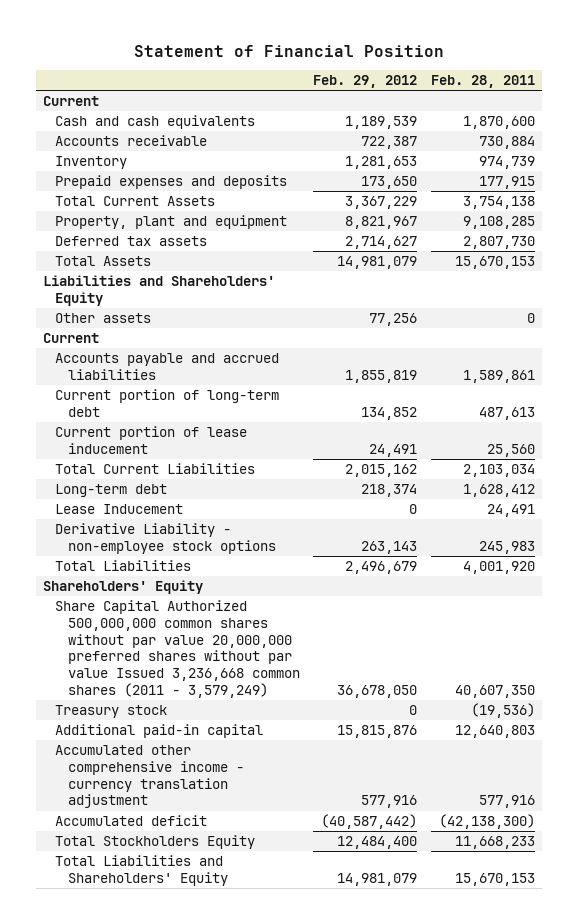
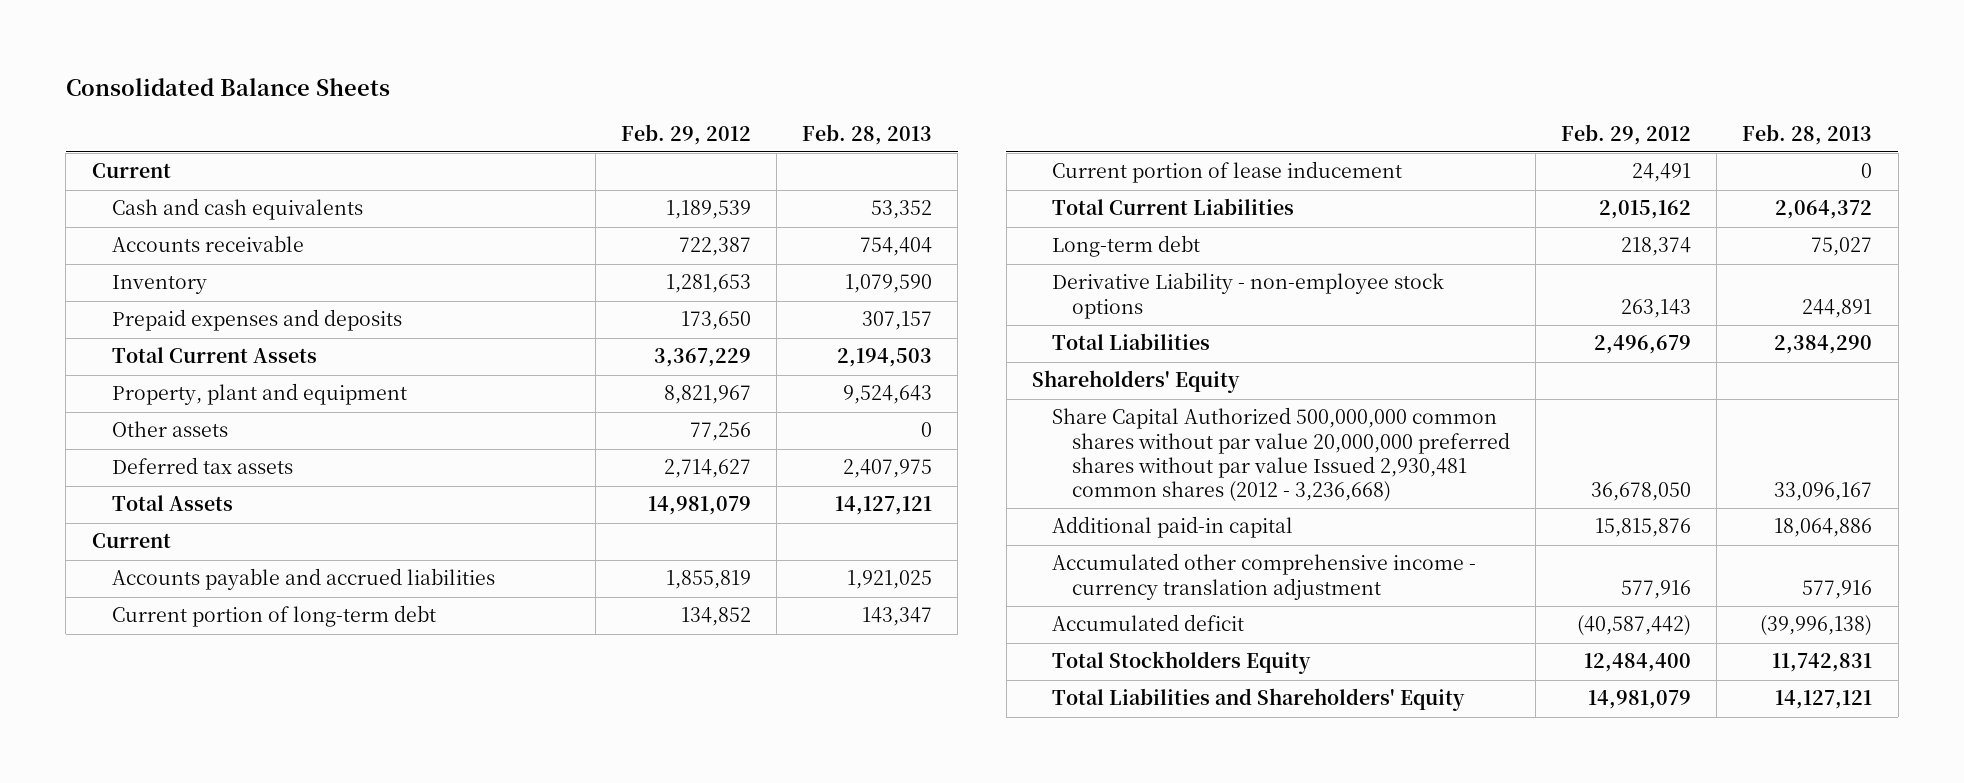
- Statement of Financial Position
+ Consolidated Balance Sheets
- | Feb. 29, 2012 | Feb. 28, 2011
+ | Feb. 29, 2012 | Feb. 28, 2013
moved up: Other assets | 77,256 | 0
- Liabilities and Shareholders' Equity
- Lease Inducement | 0 | 24,491
- Share Capital Authorized 500,000,000 common shares without par value 20,000,000 preferred shares without par value Issued 3,236,668 common shares (2011 - 3,579,249) | 36,678,050 | 40,607,350
- Treasury stock | 0 | (19,536)
+ Share Capital Authorized 500,000,000 common shares without par value 20,000,000 preferred shares without par value Issued 2,930,481 common shares (2012 - 3,236,668) | 36,678,050 | 33,096,167

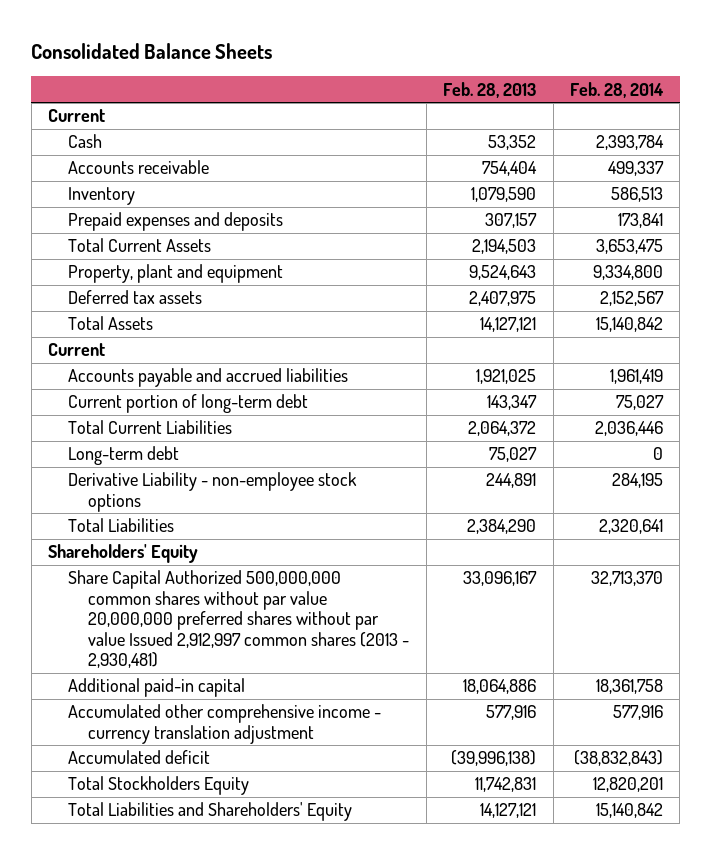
- | Feb. 29, 2012 | Feb. 28, 2013
+ | Feb. 28, 2013 | Feb. 28, 2014
- Cash and cash equivalents | 1,189,539 | 53,352
+ Cash | 53,352 | 2,393,784
- Other assets | 77,256 | 0
- Current portion of lease inducement | 24,491 | 0
- Share Capital Authorized 500,000,000 common shares without par value 20,000,000 preferred shares without par value Issued 2,930,481 common shares (2012 - 3,236,668) | 36,678,050 | 33,096,167
+ Share Capital Authorized 500,000,000 common shares without par value 20,000,000 preferred shares without par value Issued 2,912,997 common shares (2013 - 2,930,481) | 33,096,167 | 32,713,370

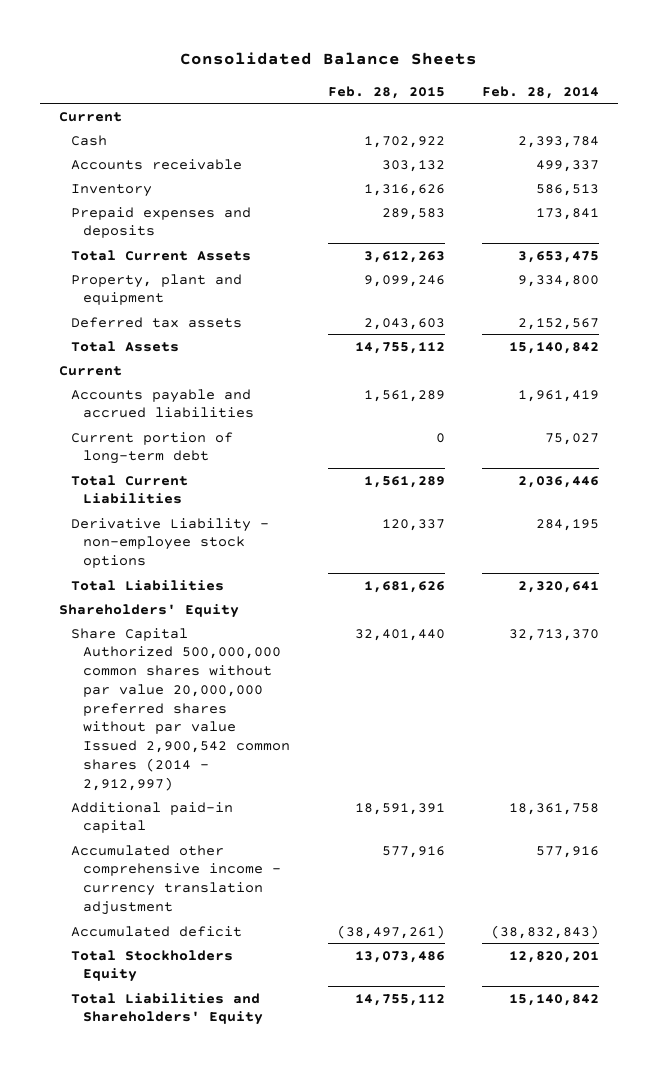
- | Feb. 28, 2013 | Feb. 28, 2014
+ | Feb. 28, 2015 | Feb. 28, 2014
- Long-term debt | 75,027 | 0
- Share Capital Authorized 500,000,000 common shares without par value 20,000,000 preferred shares without par value Issued 2,912,997 common shares (2013 - 2,930,481) | 33,096,167 | 32,713,370
+ Share Capital Authorized 500,000,000 common shares without par value 20,000,000 preferred shares without par value Issued 2,900,542 common shares (2014 - 2,912,997) | 32,401,440 | 32,713,370

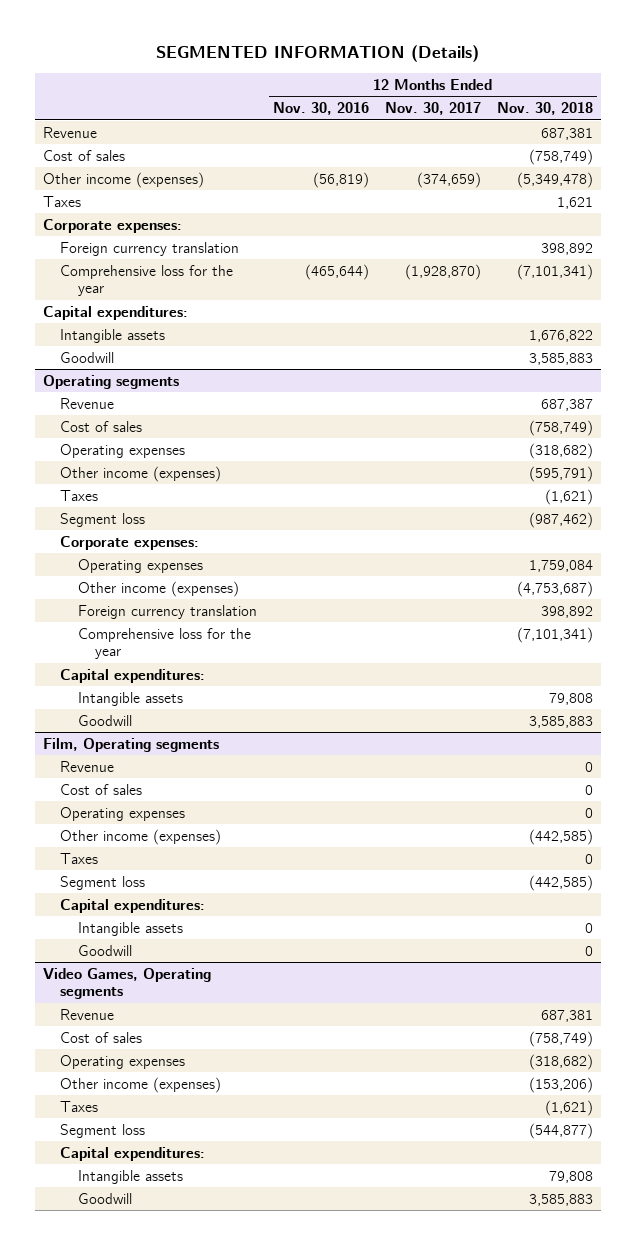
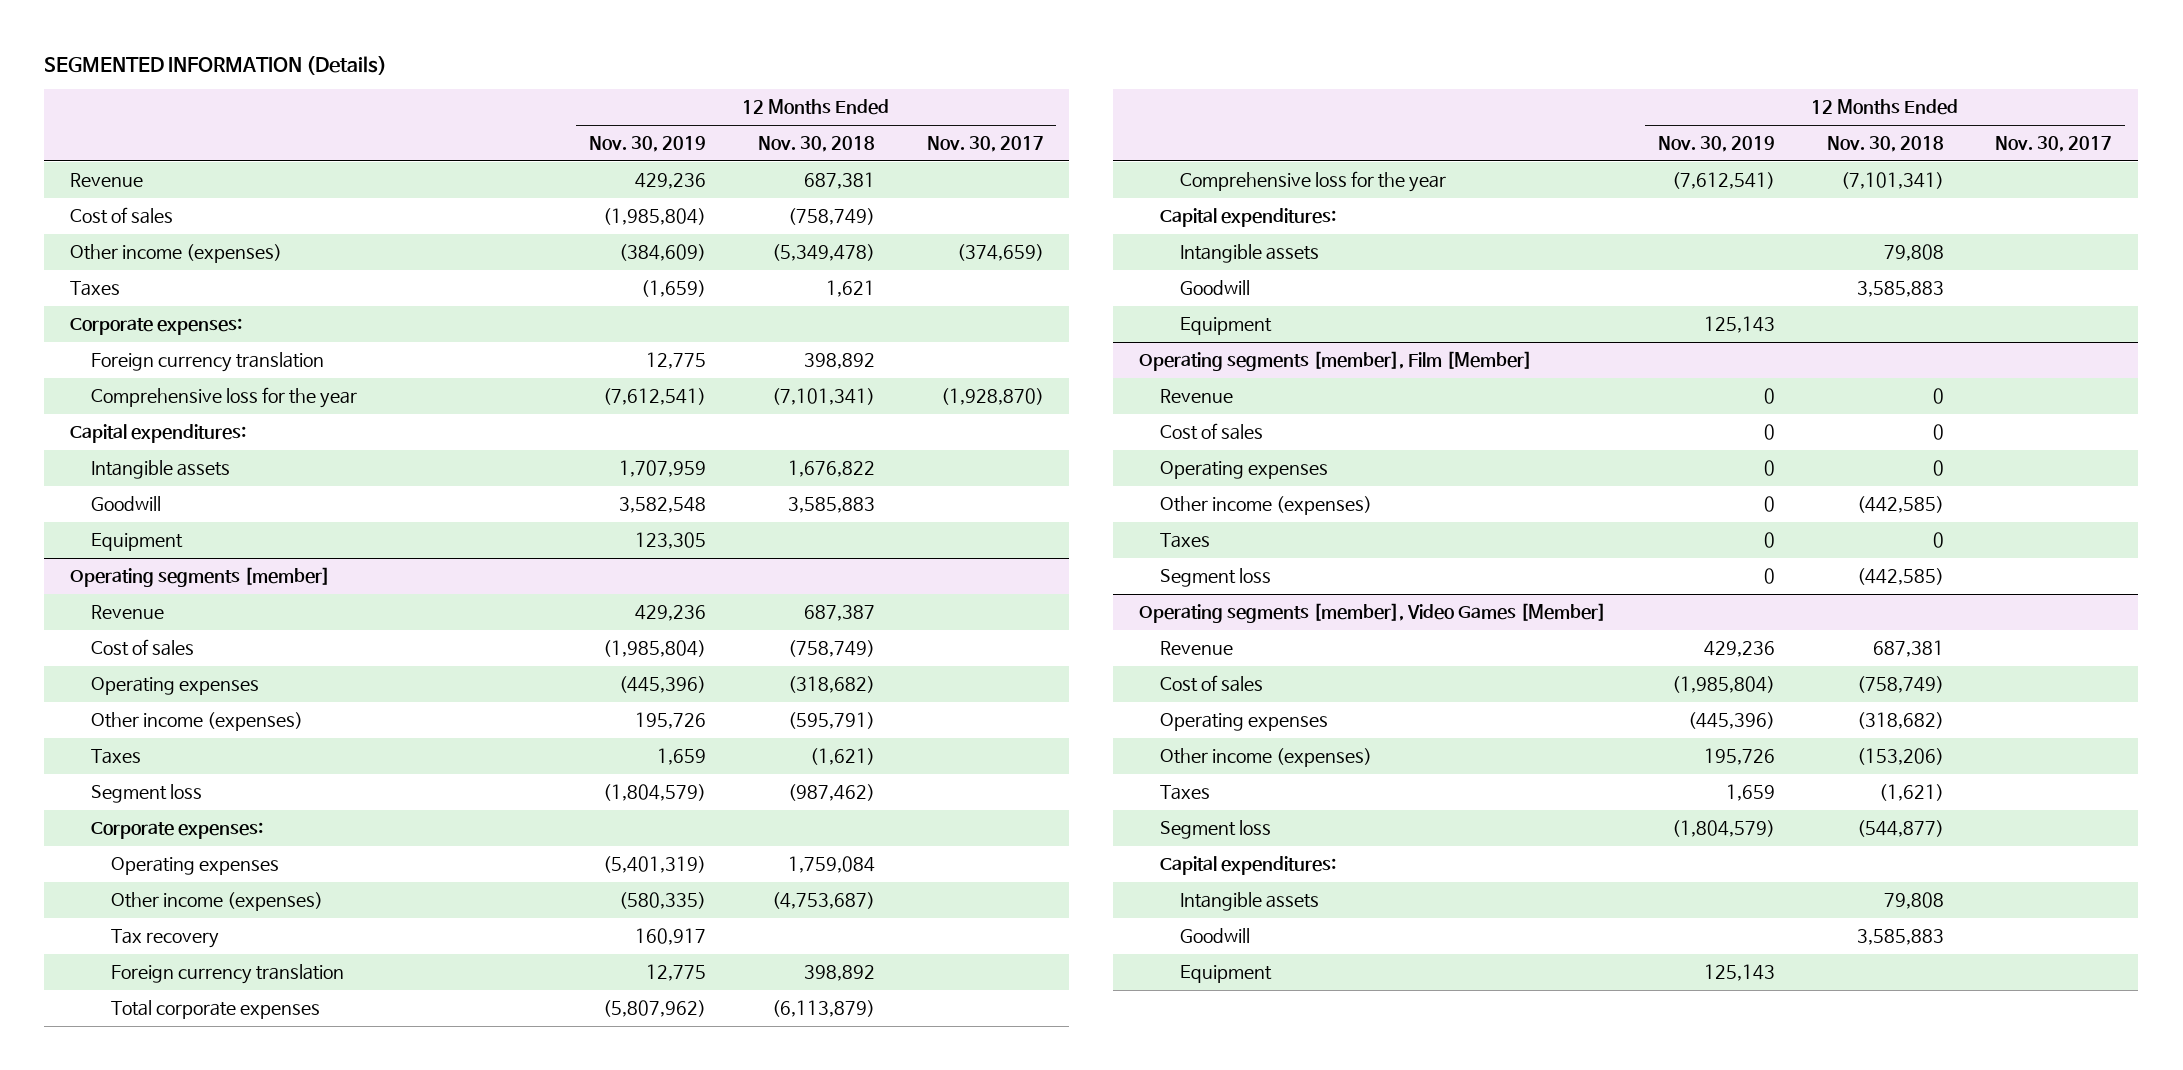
- | 12 Months Ended Nov. 30, 2016 | 12 Months Ended Nov. 30, 2017 | 12 Months Ended Nov. 30, 2018
+ | 12 Months Ended Nov. 30, 2019 | 12 Months Ended Nov. 30, 2018 | 12 Months Ended Nov. 30, 2017
- Operating segments
+ Equipment | 123,305 | |
+ Operating segments [member]
+ Tax recovery | 160,917 | |
+ Total corporate expenses | (5,807,962) | (6,113,879) |
- Film, Operating segments
+ Equipment | 125,143 | |
+ Operating segments [member], Film [Member]
- Capital expenditures:
- Intangible assets | | | 0
- Goodwill | | | 0
- Video Games, Operating segments
+ Operating segments [member], Video Games [Member]
+ Equipment | 125,143 | |

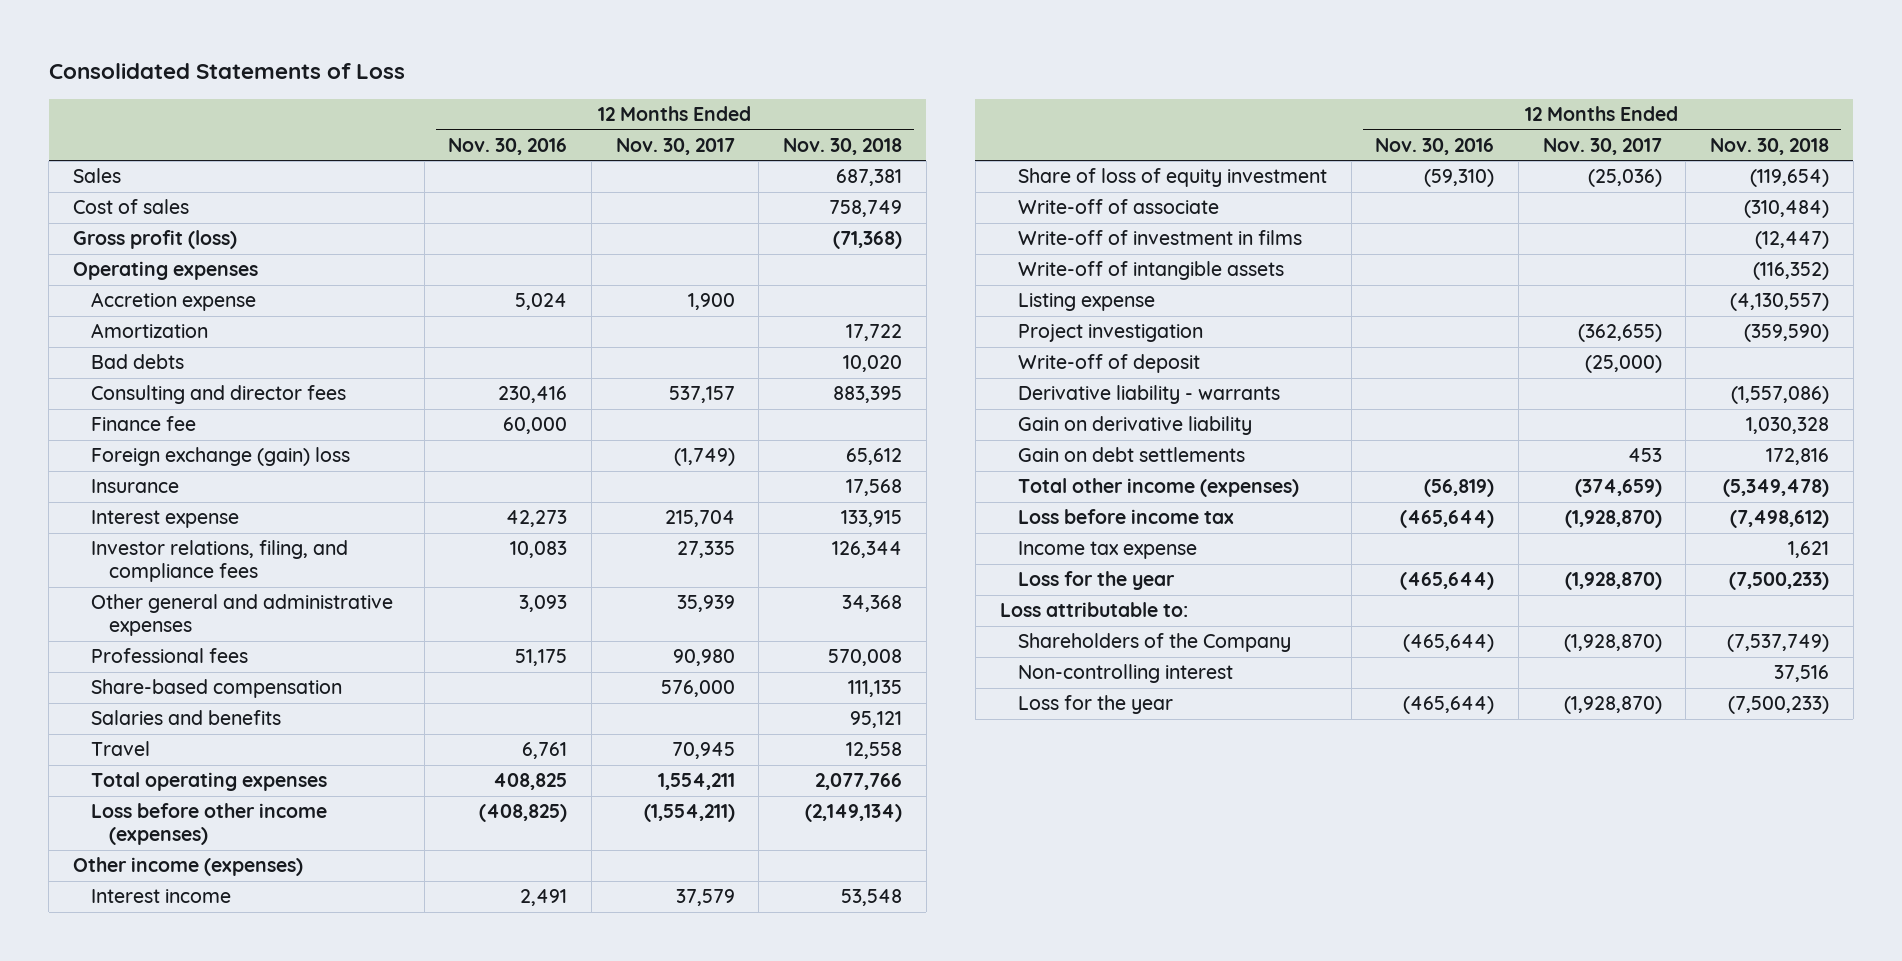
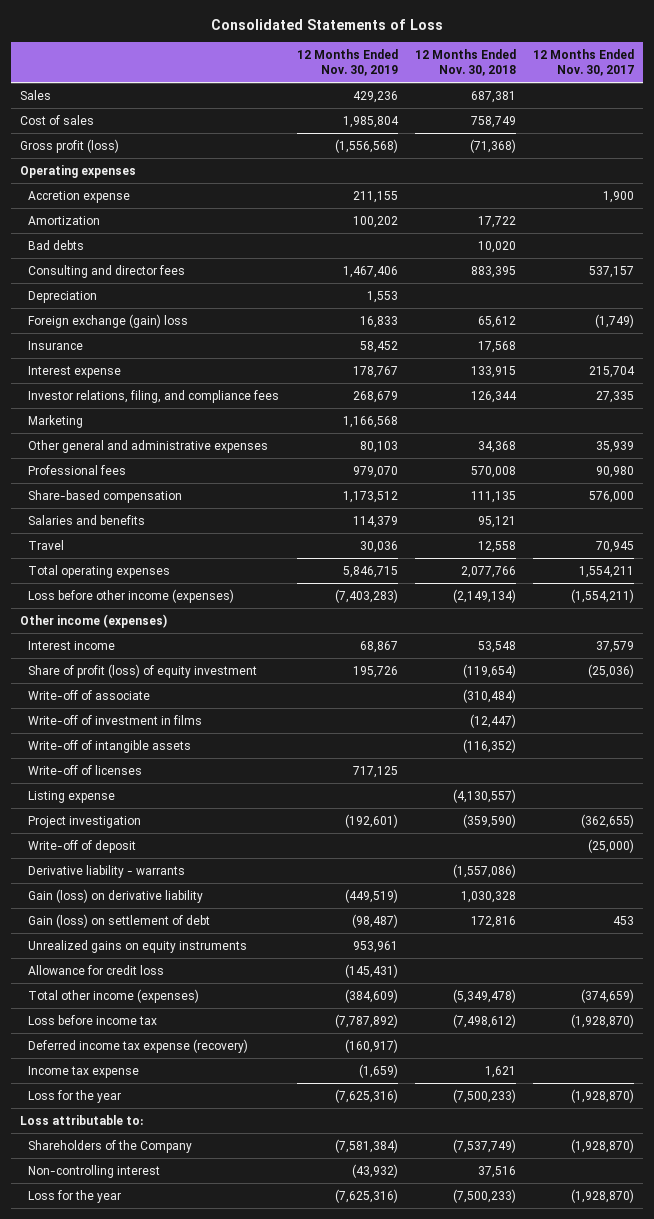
- | 12 Months Ended Nov. 30, 2016 | 12 Months Ended Nov. 30, 2017 | 12 Months Ended Nov. 30, 2018
+ | 12 Months Ended Nov. 30, 2019 | 12 Months Ended Nov. 30, 2018 | 12 Months Ended Nov. 30, 2017
- Finance fee | 60,000 | |
+ Depreciation | 1,553 | |
+ Marketing | 1,166,568 | |
- Share of loss of equity investment | (59,310) | (25,036) | (119,654)
+ Share of profit (loss) of equity investment | 195,726 | (119,654) | (25,036)
+ Write-off of licenses | 717,125 | |
- Gain on derivative liability | | | 1,030,328
- Gain on debt settlements | | 453 | 172,816
+ Gain (loss) on derivative liability | (449,519) | 1,030,328 |
+ Gain (loss) on settlement of debt | (98,487) | 172,816 | 453
+ Unrealized gains on equity instruments | 953,961 | |
+ Allowance for credit loss | (145,431) | |
+ Deferred income tax expense (recovery) | (160,917) | |

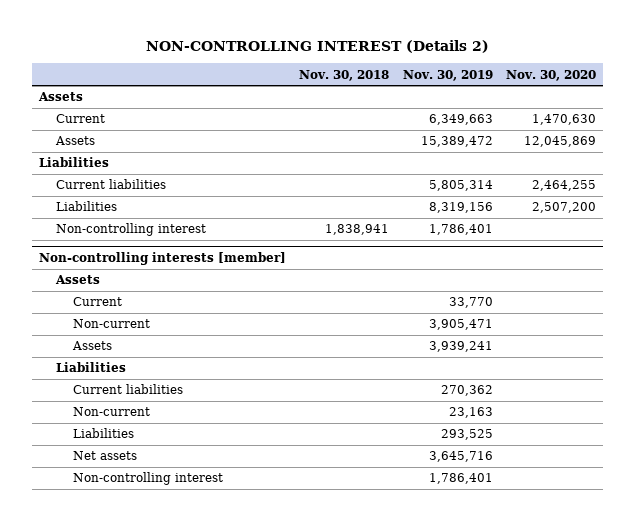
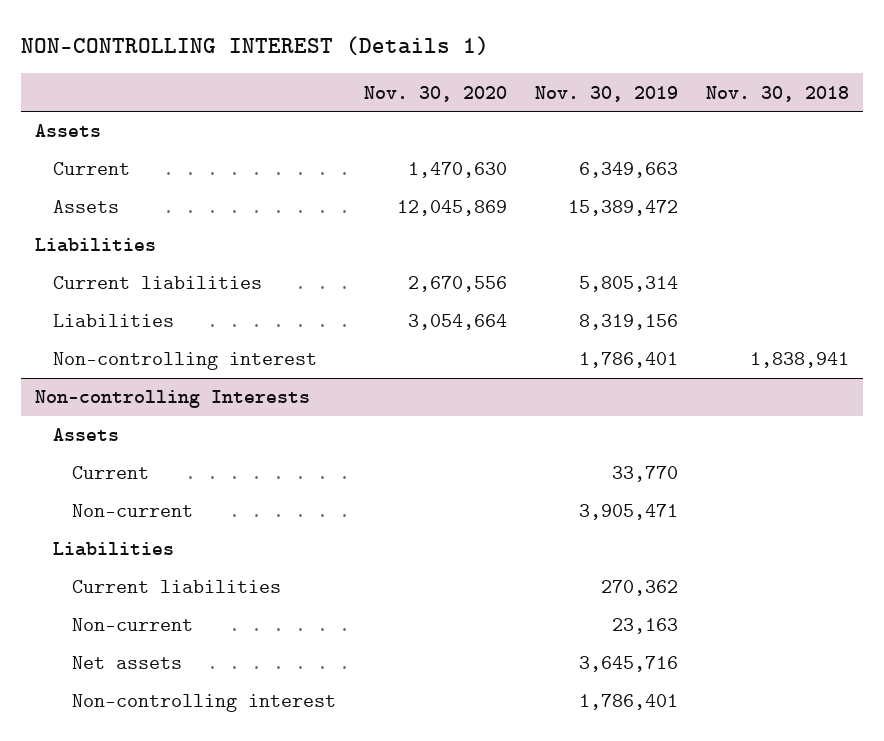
- NON-CONTROLLING INTEREST (Details 2)
+ NON-CONTROLLING INTEREST (Details 1)
- | Nov. 30, 2018 | Nov. 30, 2019 | Nov. 30, 2020
+ | Nov. 30, 2020 | Nov. 30, 2019 | Nov. 30, 2018
- Current liabilities | | 5,805,314 | 2,464,255
- Liabilities | | 8,319,156 | 2,507,200
+ Current liabilities | 2,670,556 | 5,805,314 |
+ Liabilities | 3,054,664 | 8,319,156 |
- Non-controlling interests [member]
+ Non-controlling Interests
- Assets | | 3,939,241 |
- Liabilities | | 293,525 |

